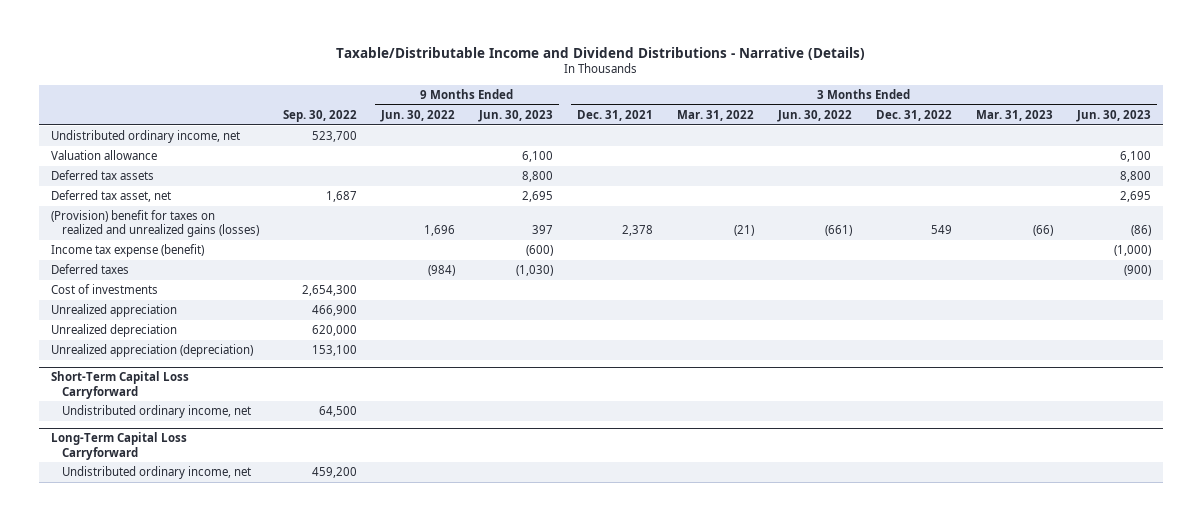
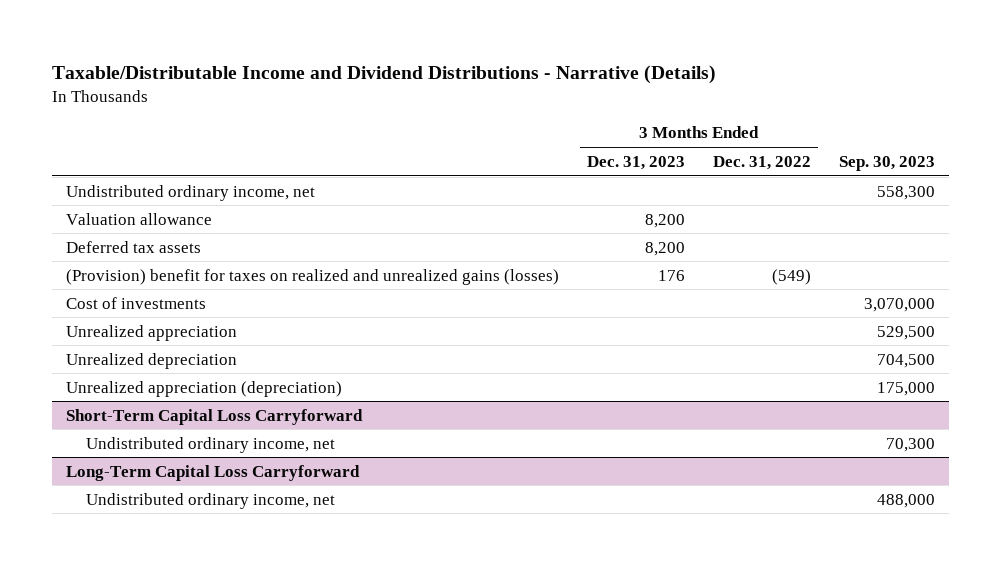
- | Sep. 30, 2022 | 9 Months Ended Jun. 30, 2022 | 9 Months Ended Jun. 30, 2023 | 3 Months Ended Dec. 31, 2021 | 3 Months Ended Mar. 31, 2022 | 3 Months Ended Jun. 30, 2022 | 3 Months Ended Dec. 31, 2022 | 3 Months Ended Mar. 31, 2023 | 3 Months Ended Jun. 30, 2023
+ | 3 Months Ended Dec. 31, 2023 | 3 Months Ended Dec. 31, 2022 | Sep. 30, 2023
- Deferred tax asset, net | 1,687 | | 2,695 | | | | | | 2,695
- (Provision) benefit for taxes on realized and unrealized gains (losses) | | 1,696 | 397 | 2,378 | (21) | (661) | 549 | (66) | (86)
- Income tax expense (benefit) | | | (600) | | | | | | (1,000)
- Deferred taxes | | (984) | (1,030) | | | | | | (900)
+ (Provision) benefit for taxes on realized and unrealized gains (losses) | 176 | (549) |

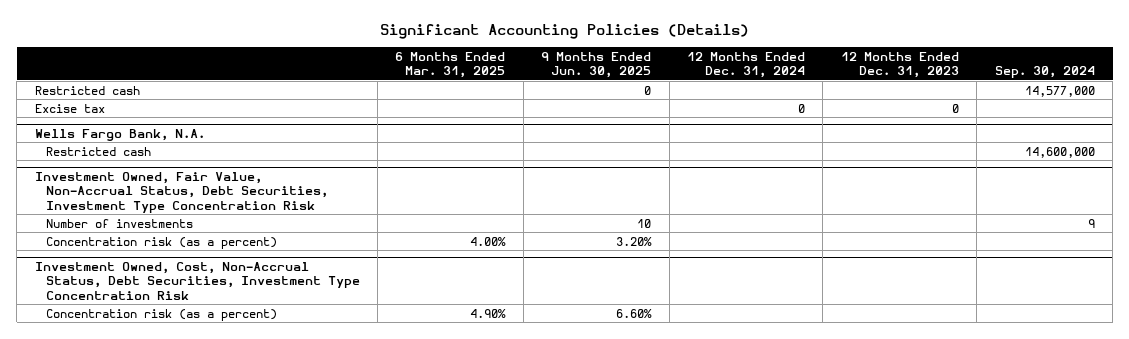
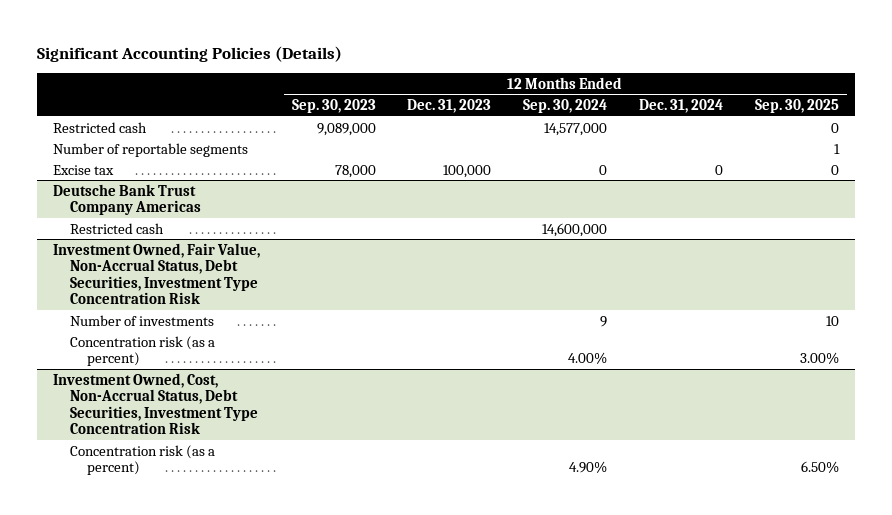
- | 6 Months Ended Mar. 31, 2025 | 9 Months Ended Jun. 30, 2025 | 12 Months Ended Dec. 31, 2024 | 12 Months Ended Dec. 31, 2023 | Sep. 30, 2024
+ | 12 Months Ended Sep. 30, 2023 | 12 Months Ended Dec. 31, 2023 | 12 Months Ended Sep. 30, 2024 | 12 Months Ended Dec. 31, 2024 | 12 Months Ended Sep. 30, 2025
- Excise tax | | | 0 | 0 |
- Wells Fargo Bank, N.A.
- Restricted cash | | | | | 14,600,000
+ Number of reportable segments | | | | | 1
+ Excise tax | 78,000 | 100,000 | 0 | 0 | 0
+ Deutsche Bank Trust Company Americas
+ Restricted cash | | | 14,600,000 | |

